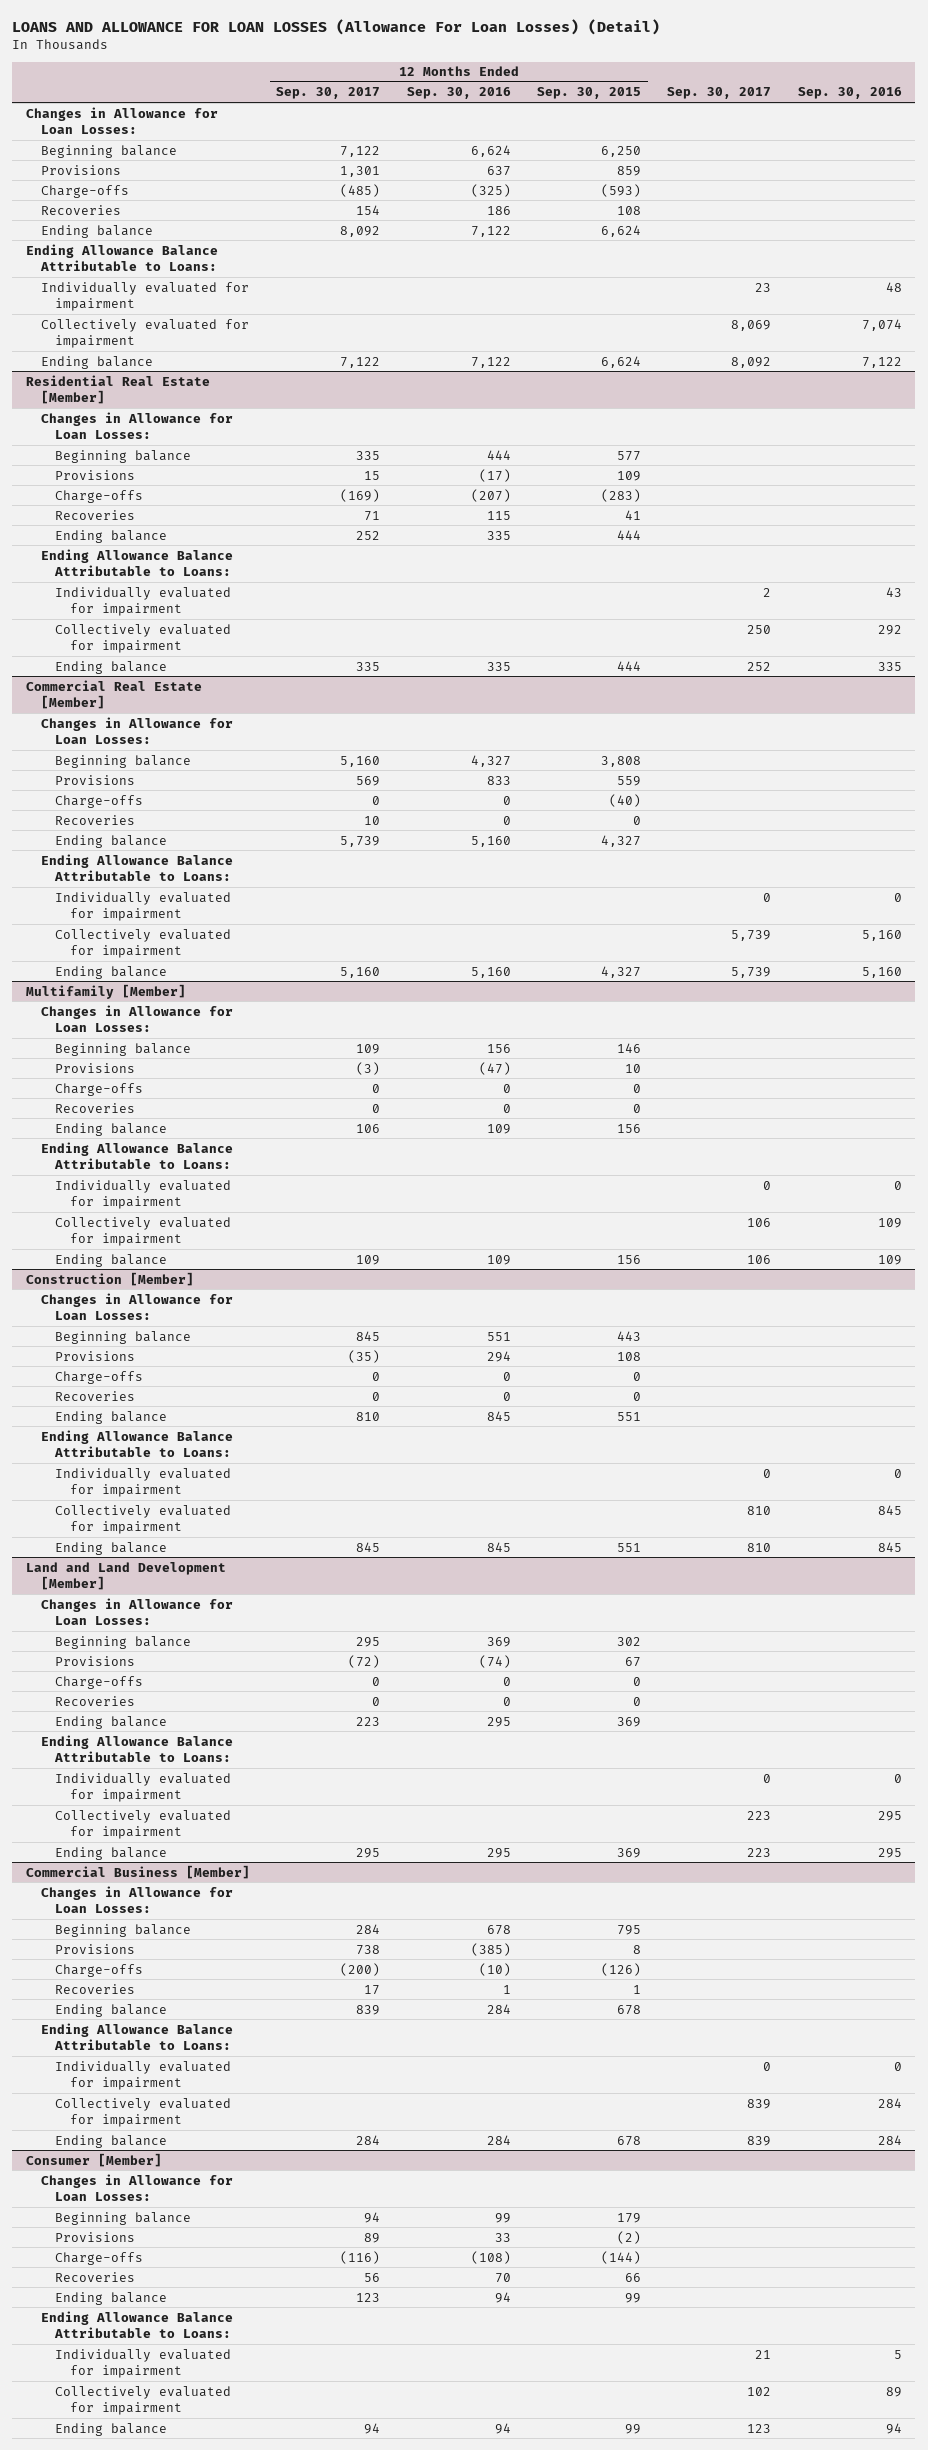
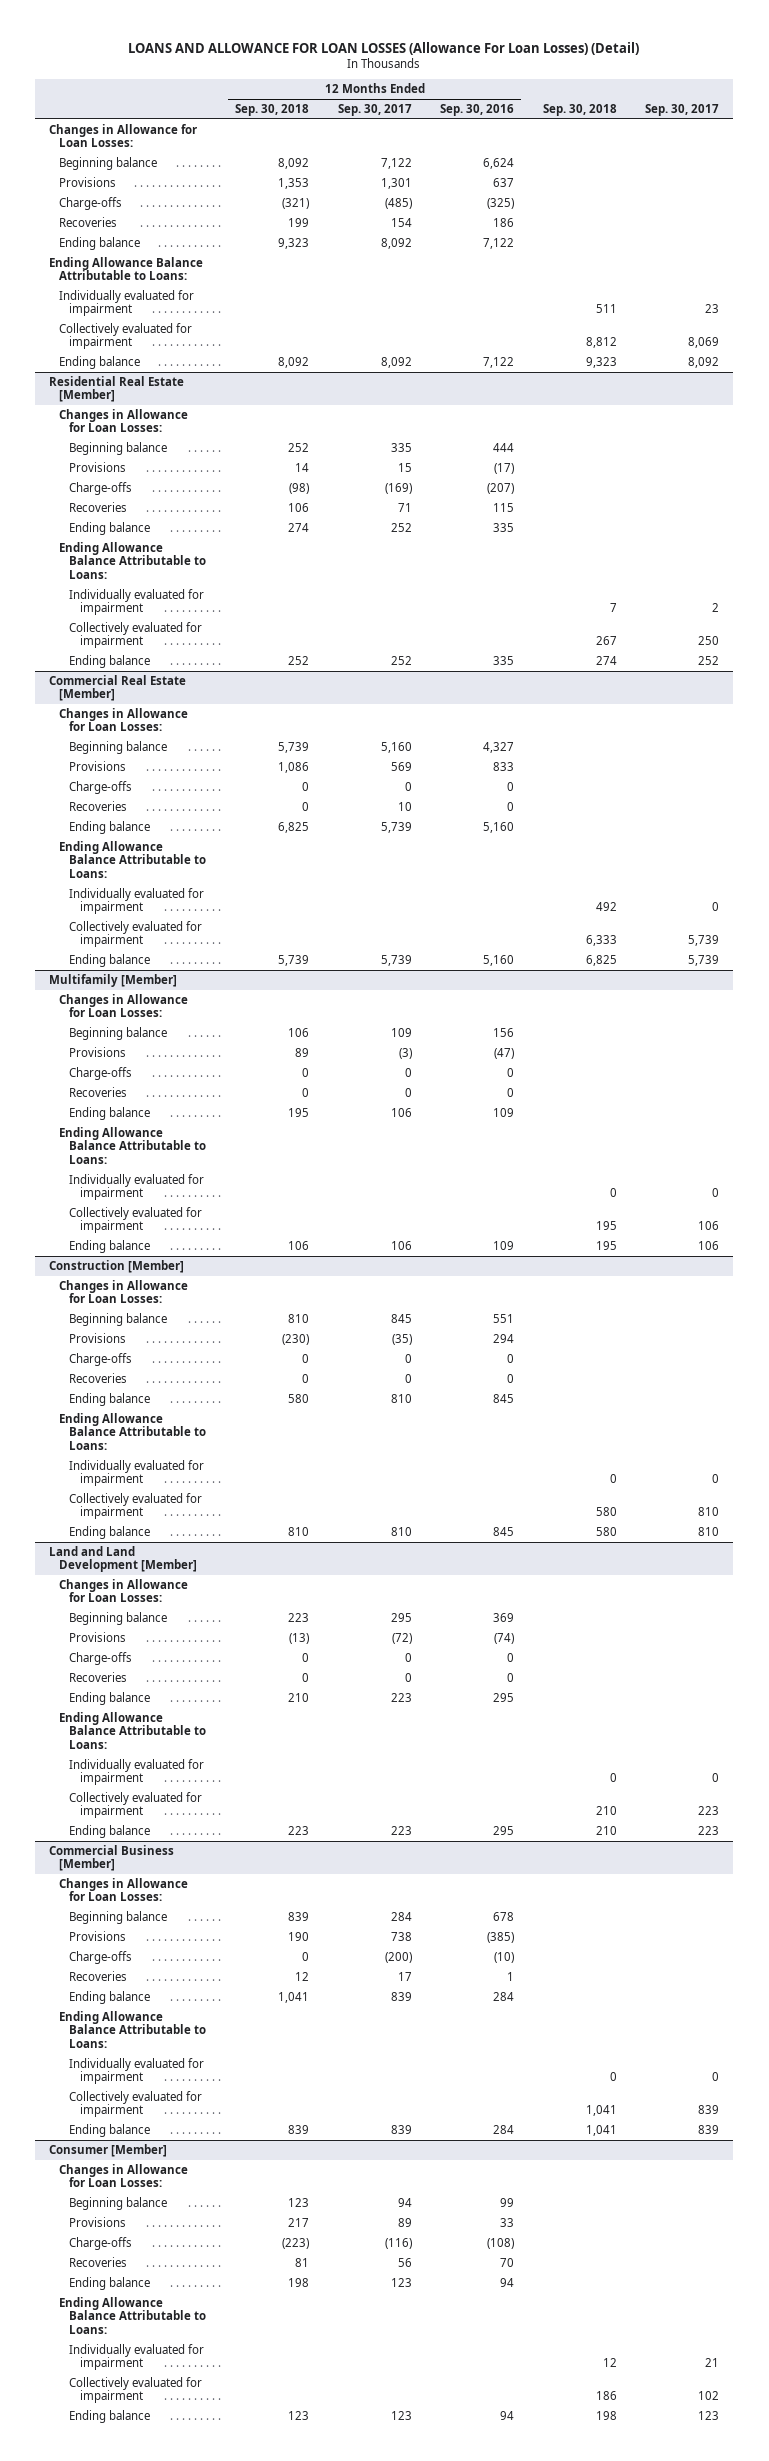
- | 12 Months Ended Sep. 30, 2017 | 12 Months Ended Sep. 30, 2016 | 12 Months Ended Sep. 30, 2015 | Sep. 30, 2017 | Sep. 30, 2016
+ | 12 Months Ended Sep. 30, 2018 | 12 Months Ended Sep. 30, 2017 | 12 Months Ended Sep. 30, 2016 | Sep. 30, 2018 | Sep. 30, 2017
- Ending balance | 7,122 | 7,122 | 6,624 | 8,092 | 7,122
+ Ending balance | 8,092 | 8,092 | 7,122 | 9,323 | 8,092
@ Residential Real Estate [Member]
- Ending balance | 335 | 335 | 444 | 252 | 335
+ Ending balance | 252 | 252 | 335 | 274 | 252
@ Commercial Real Estate [Member]
- Ending balance | 5,160 | 5,160 | 4,327 | 5,739 | 5,160
+ Ending balance | 5,739 | 5,739 | 5,160 | 6,825 | 5,739
@ Multifamily [Member]
- Ending balance | 109 | 109 | 156 | 106 | 109
+ Ending balance | 106 | 106 | 109 | 195 | 106
@ Construction [Member]
- Ending balance | 845 | 845 | 551 | 810 | 845
+ Ending balance | 810 | 810 | 845 | 580 | 810
@ Land and Land Development [Member]
- Ending balance | 295 | 295 | 369 | 223 | 295
+ Ending balance | 223 | 223 | 295 | 210 | 223
@ Commercial Business [Member]
- Ending balance | 284 | 284 | 678 | 839 | 284
+ Ending balance | 839 | 839 | 284 | 1,041 | 839
@ Consumer [Member]
- Ending balance | 94 | 94 | 99 | 123 | 94
+ Ending balance | 123 | 123 | 94 | 198 | 123

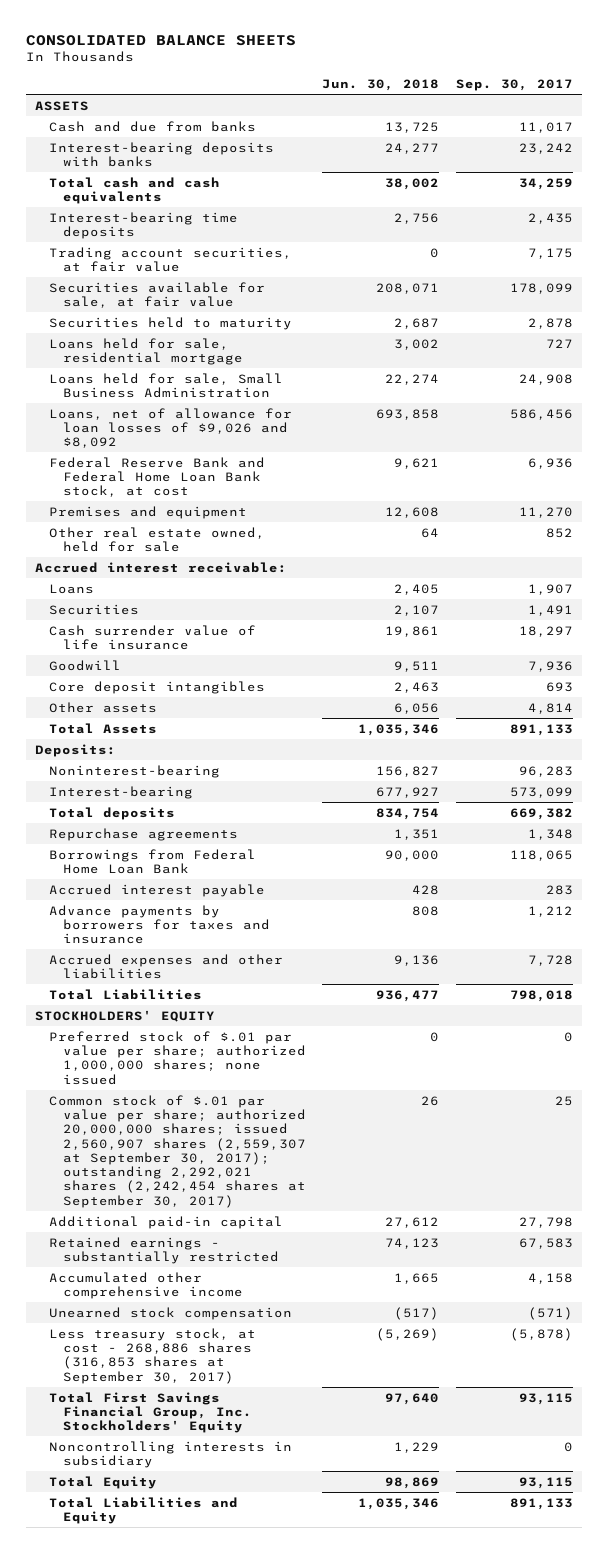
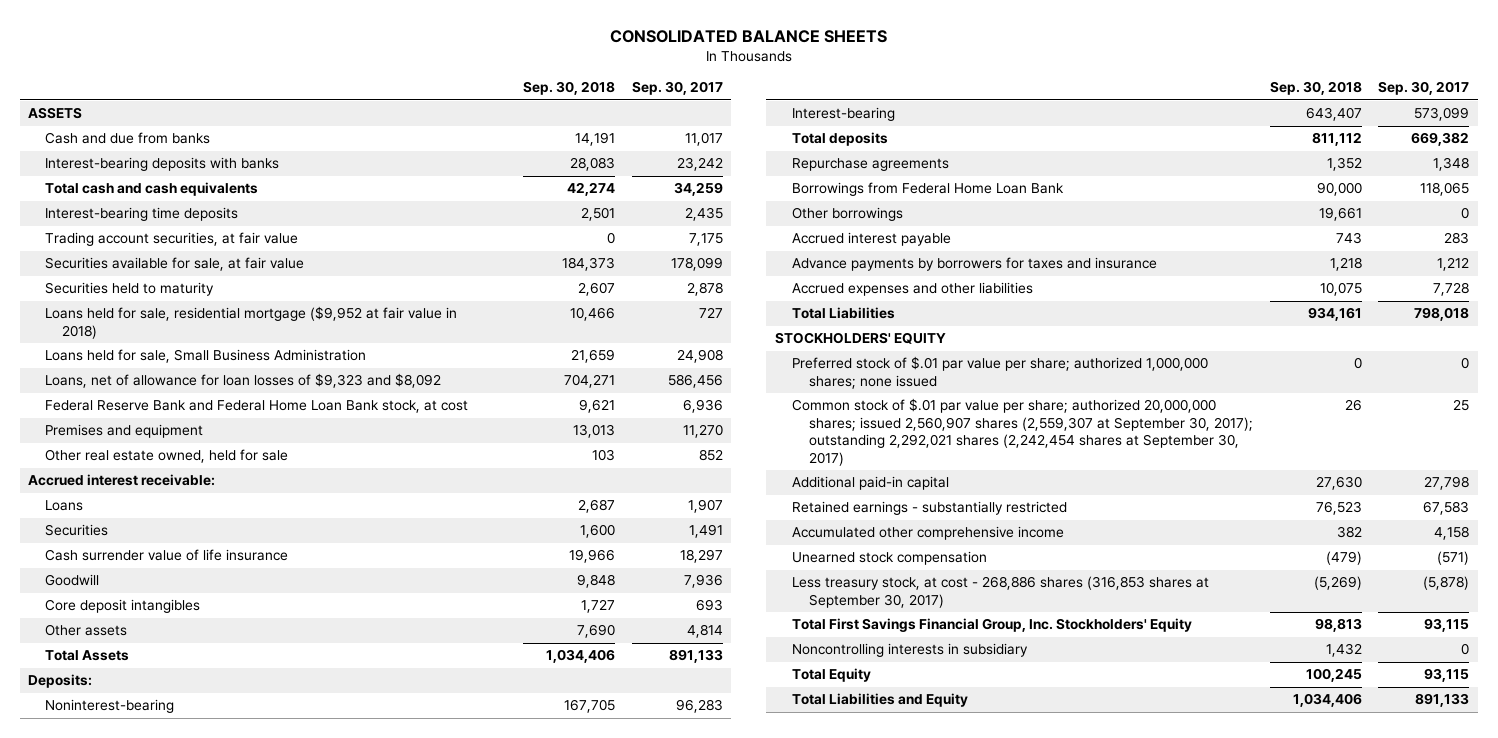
- | Jun. 30, 2018 | Sep. 30, 2017
+ | Sep. 30, 2018 | Sep. 30, 2017
- Loans held for sale, residential mortgage | 3,002 | 727
+ Loans held for sale, residential mortgage ($9,952 at fair value in 2018) | 10,466 | 727
- Loans, net of allowance for loan losses of $9,026 and $8,092 | 693,858 | 586,456
+ Loans, net of allowance for loan losses of $9,323 and $8,092 | 704,271 | 586,456
+ Other borrowings | 19,661 | 0

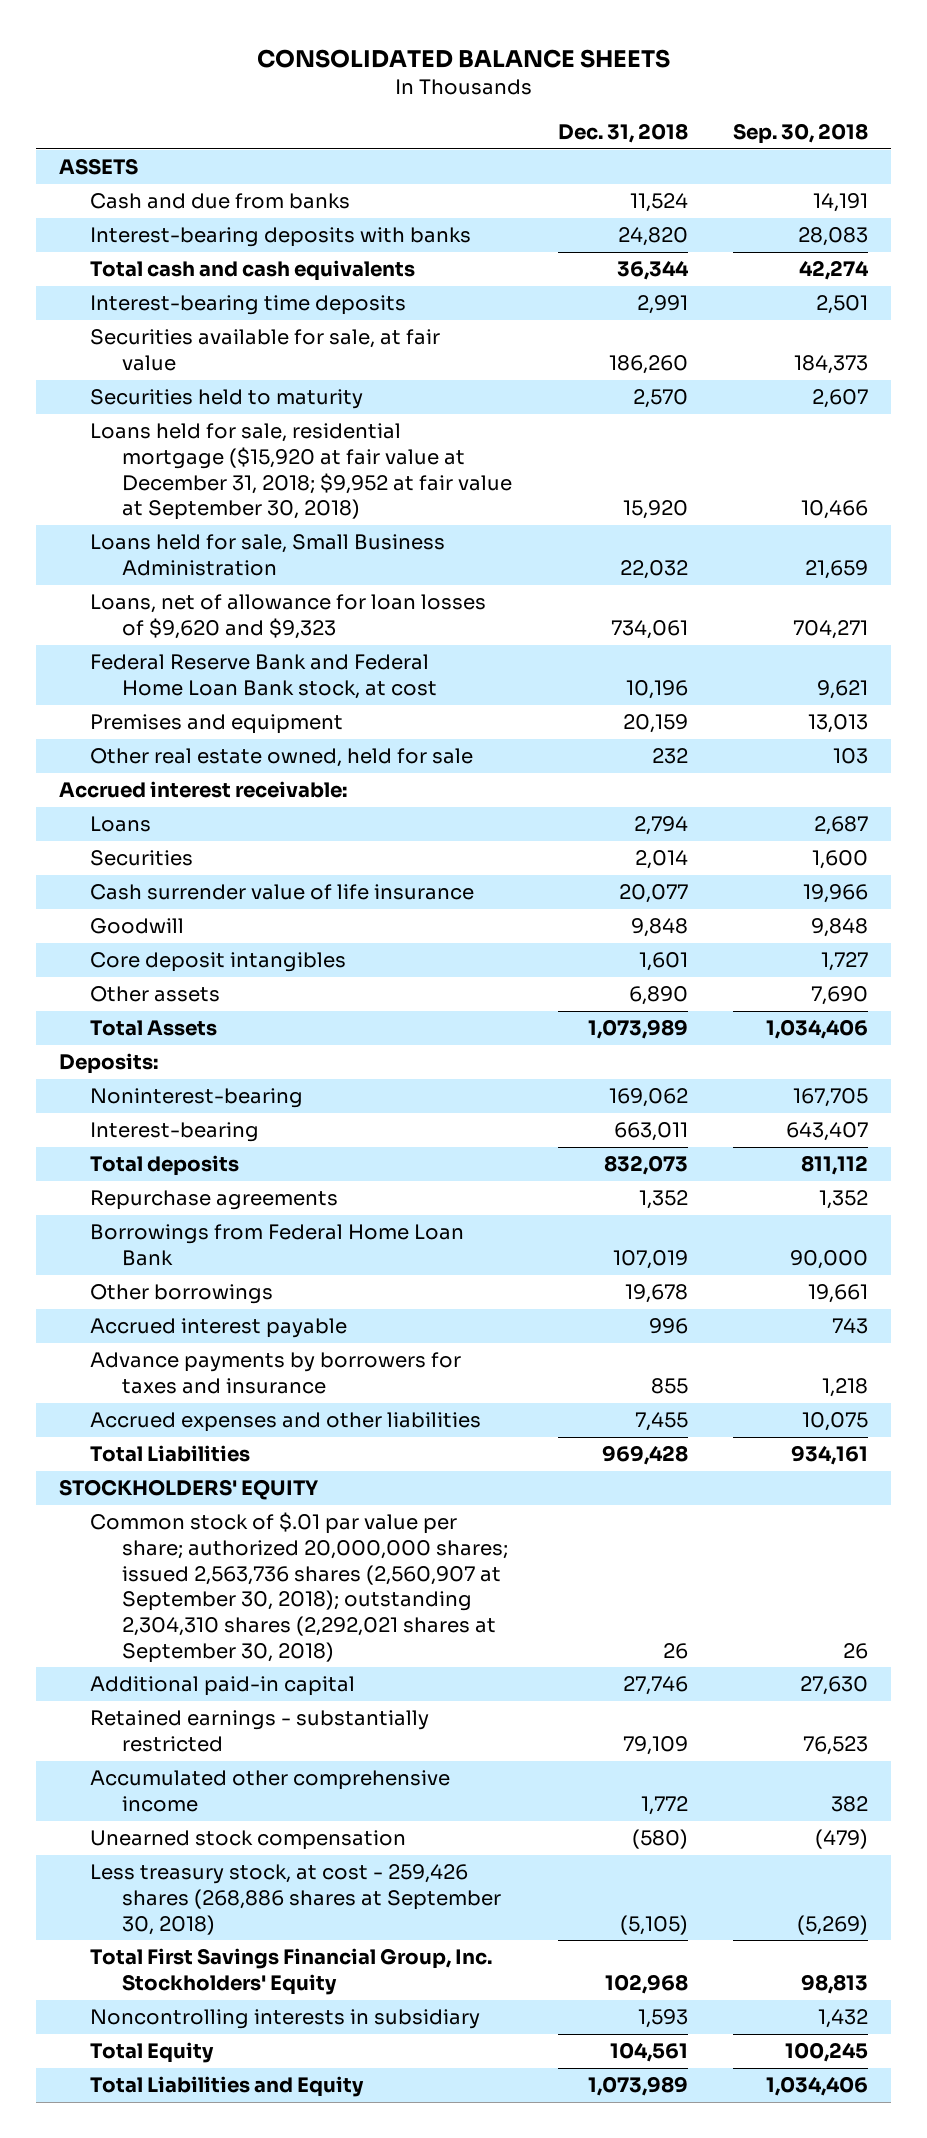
- | Sep. 30, 2018 | Sep. 30, 2017
+ | Dec. 31, 2018 | Sep. 30, 2018
- Trading account securities, at fair value | 0 | 7,175
- Loans held for sale, residential mortgage ($9,952 at fair value in 2018) | 10,466 | 727
+ Loans held for sale, residential mortgage ($15,920 at fair value at December 31, 2018; $9,952 at fair value at September 30, 2018) | 15,920 | 10,466
- Loans, net of allowance for loan losses of $9,323 and $8,092 | 704,271 | 586,456
+ Loans, net of allowance for loan losses of $9,620 and $9,323 | 734,061 | 704,271
- Preferred stock of $.01 par value per share; authorized 1,000,000 shares; none issued | 0 | 0
- Common stock of $.01 par value per share; authorized 20,000,000 shares; issued 2,560,907 shares (2,559,307 at September 30, 2017); outstanding 2,292,021 shares (2,242,454 shares at September 30, 2017) | 26 | 25
+ Common stock of $.01 par value per share; authorized 20,000,000 shares; issued 2,563,736 shares (2,560,907 at September 30, 2018); outstanding 2,304,310 shares (2,292,021 shares at September 30, 2018) | 26 | 26
- Less treasury stock, at cost - 268,886 shares (316,853 shares at September 30, 2017) | (5,269) | (5,878)
+ Less treasury stock, at cost - 259,426 shares (268,886 shares at September 30, 2018) | (5,105) | (5,269)

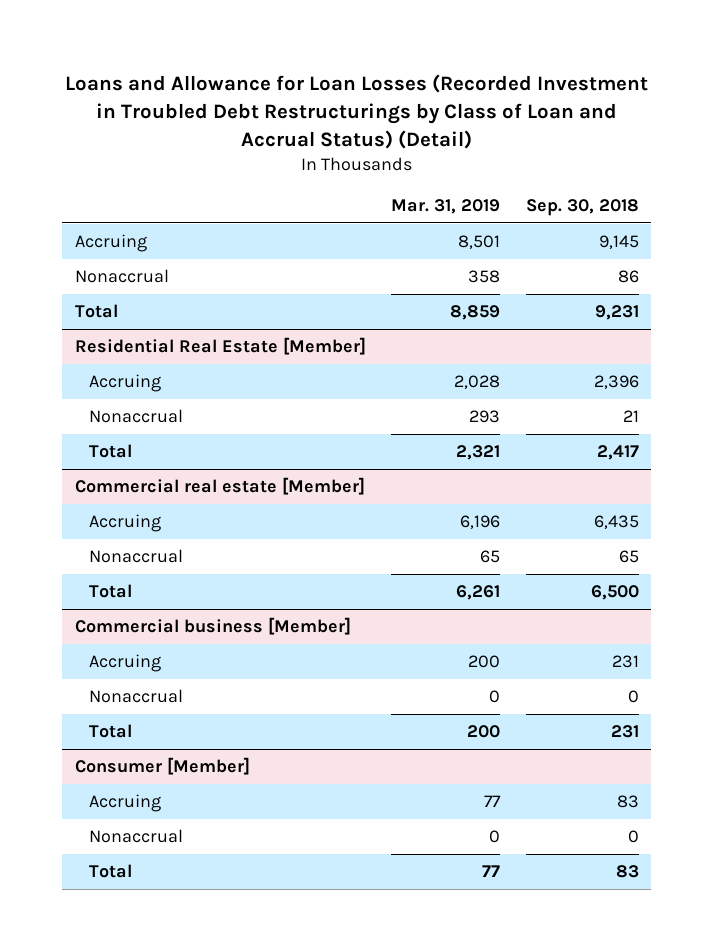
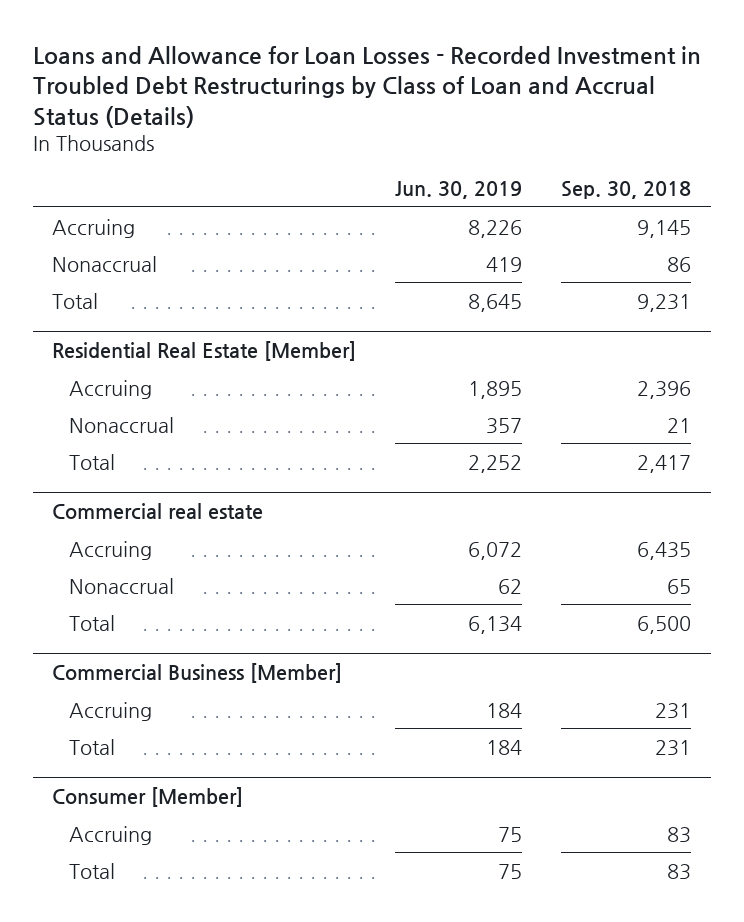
- Loans and Allowance for Loan Losses (Recorded Investment in Troubled Debt Restructurings by Class of Loan and Accrual Status) (Detail)
+ Loans and Allowance for Loan Losses - Recorded Investment in Troubled Debt Restructurings by Class of Loan and Accrual Status (Details)
- | Mar. 31, 2019 | Sep. 30, 2018
+ | Jun. 30, 2019 | Sep. 30, 2018
- Commercial real estate [Member]
+ Commercial real estate
- Commercial business [Member]
+ Commercial Business [Member]
- Nonaccrual | 0 | 0
@ Consumer [Member]
- Nonaccrual | 0 | 0

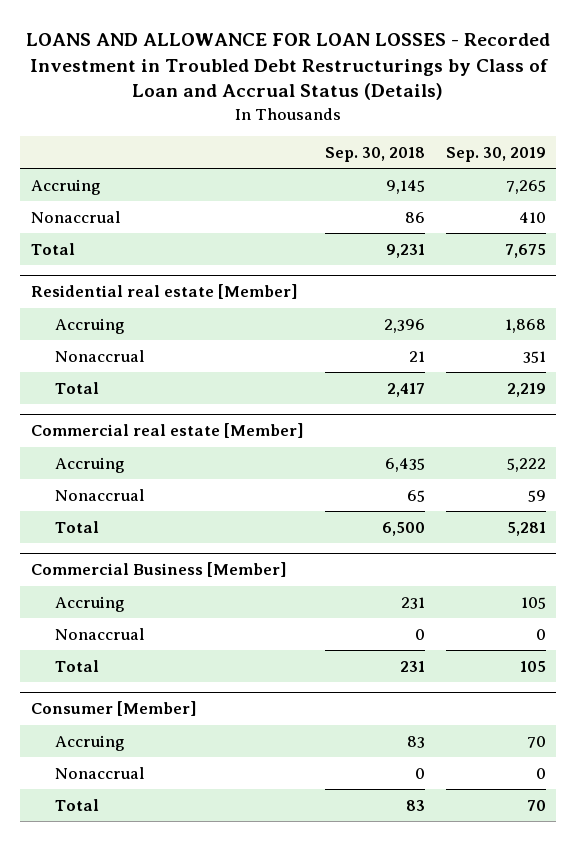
- Loans and Allowance for Loan Losses - Recorded Investment in Troubled Debt Restructurings by Class of Loan and Accrual Status (Details)
+ LOANS AND ALLOWANCE FOR LOAN LOSSES - Recorded Investment in Troubled Debt Restructurings by Class of Loan and Accrual Status (Details)
- | Jun. 30, 2019 | Sep. 30, 2018
+ | Sep. 30, 2018 | Sep. 30, 2019
- Residential Real Estate [Member]
+ Residential real estate [Member]
- Commercial real estate
+ Commercial real estate [Member]
@ Commercial Business [Member]
+ Nonaccrual | 0 | 0
@ Consumer [Member]
+ Nonaccrual | 0 | 0

